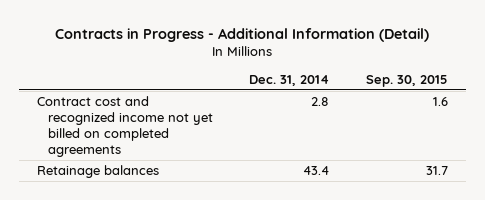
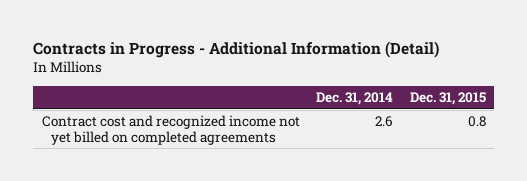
- | Dec. 31, 2014 | Sep. 30, 2015
+ | Dec. 31, 2014 | Dec. 31, 2015
- Contract cost and recognized income not yet billed on completed agreements | 2.8 | 1.6
- Retainage balances | 43.4 | 31.7
+ Contract cost and recognized income not yet billed on completed agreements | 2.6 | 0.8

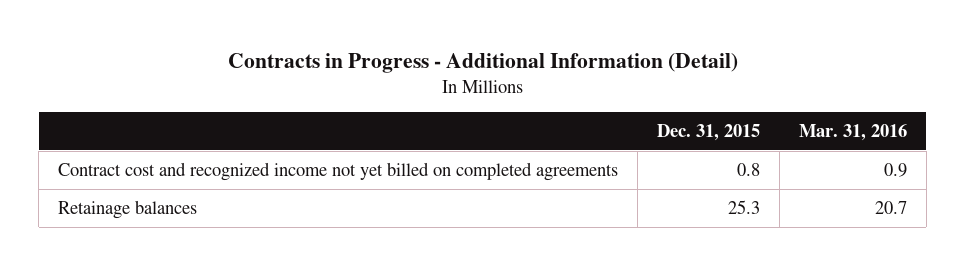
- | Dec. 31, 2014 | Dec. 31, 2015
+ | Dec. 31, 2015 | Mar. 31, 2016
+ Retainage balances | 25.3 | 20.7

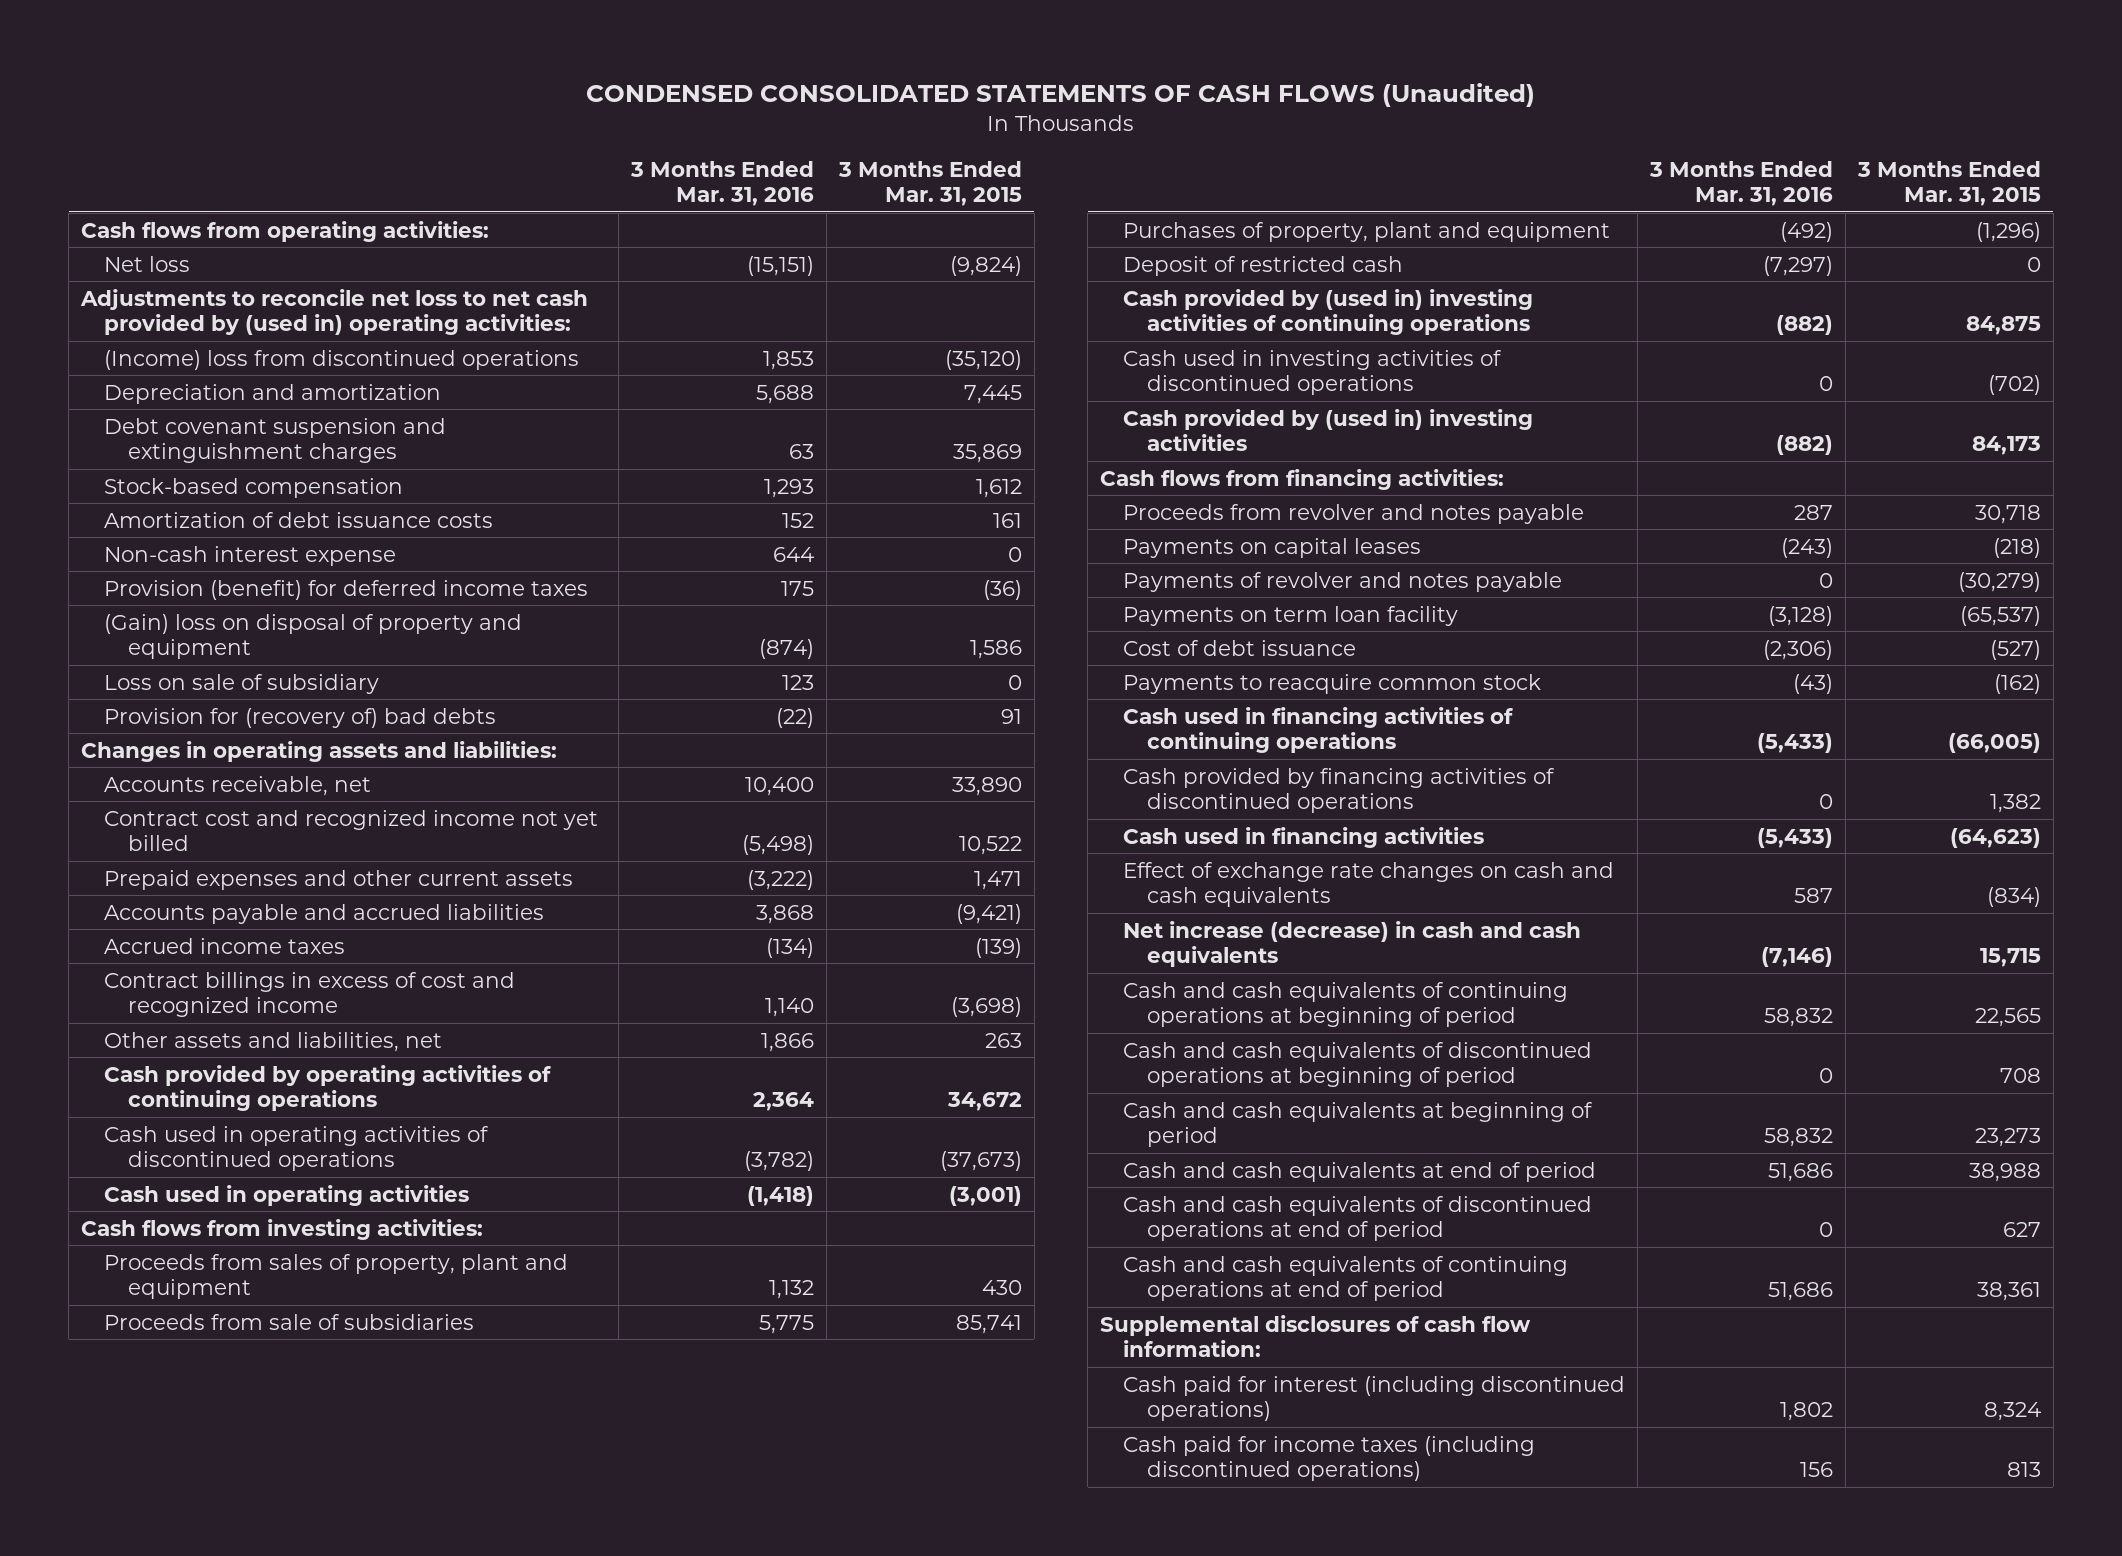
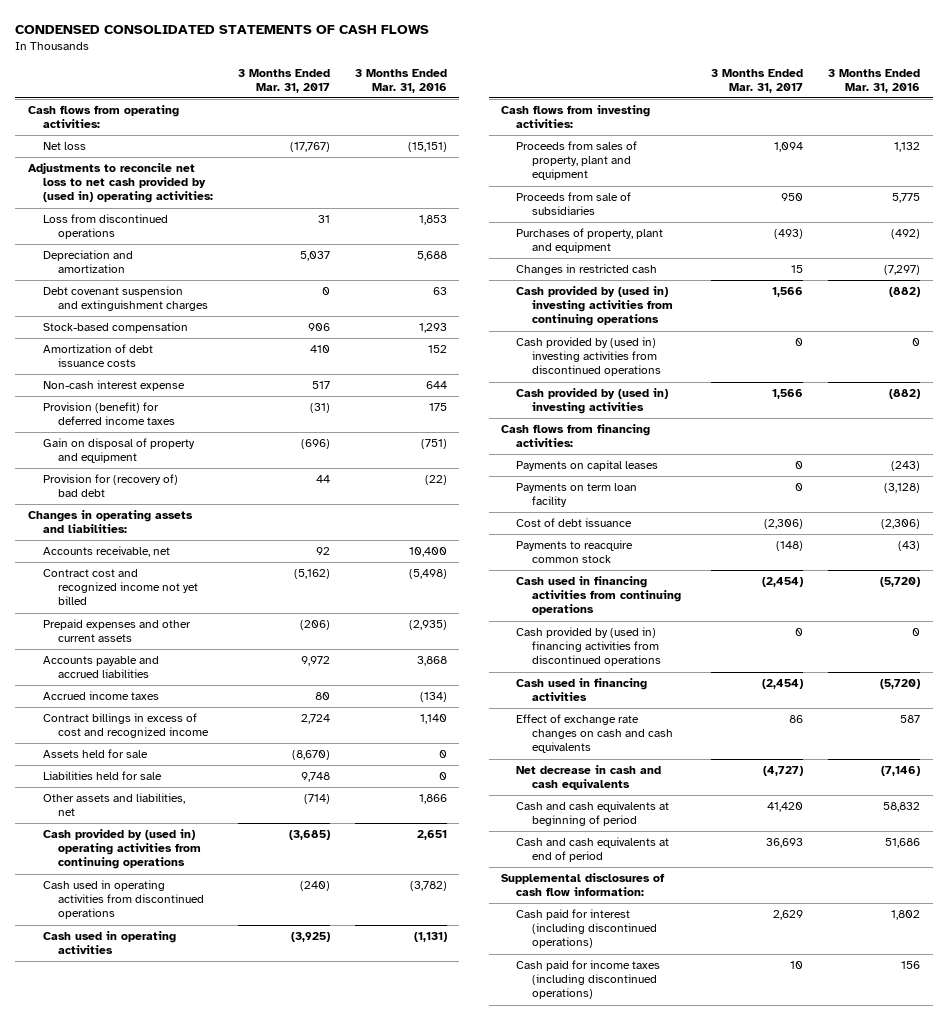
- CONDENSED CONSOLIDATED STATEMENTS OF CASH FLOWS (Unaudited)
+ CONDENSED CONSOLIDATED STATEMENTS OF CASH FLOWS
- | 3 Months Ended Mar. 31, 2016 | 3 Months Ended Mar. 31, 2015
+ | 3 Months Ended Mar. 31, 2017 | 3 Months Ended Mar. 31, 2016
- (Income) loss from discontinued operations | 1,853 | (35,120)
+ Loss from discontinued operations | 31 | 1,853
- (Gain) loss on disposal of property and equipment | (874) | 1,586
- Loss on sale of subsidiary | 123 | 0
- Provision for (recovery of) bad debts | (22) | 91
+ Gain on disposal of property and equipment | (696) | (751)
+ Provision for (recovery of) bad debt | 44 | (22)
- Prepaid expenses and other current assets | (3,222) | 1,471
+ Prepaid expenses and other current assets | (206) | (2,935)
+ Assets held for sale | (8,670) | 0
+ Liabilities held for sale | 9,748 | 0
- Cash provided by operating activities of continuing operations | 2,364 | 34,672
- Cash used in operating activities of discontinued operations | (3,782) | (37,673)
- Cash used in operating activities | (1,418) | (3,001)
+ Cash provided by (used in) operating activities from continuing operations | (3,685) | 2,651
+ Cash used in operating activities from discontinued operations | (240) | (3,782)
+ Cash used in operating activities | (3,925) | (1,131)
- Deposit of restricted cash | (7,297) | 0
- Cash provided by (used in) investing activities of continuing operations | (882) | 84,875
- Cash used in investing activities of discontinued operations | 0 | (702)
+ Changes in restricted cash | 15 | (7,297)
+ Cash provided by (used in) investing activities from continuing operations | 1,566 | (882)
+ Cash provided by (used in) investing activities from discontinued operations | 0 | 0
- Proceeds from revolver and notes payable | 287 | 30,718
- Payments of revolver and notes payable | 0 | (30,279)
- Cash used in financing activities of continuing operations | (5,433) | (66,005)
- Cash provided by financing activities of discontinued operations | 0 | 1,382
- Cash used in financing activities | (5,433) | (64,623)
+ Cash used in financing activities from continuing operations | (2,454) | (5,720)
+ Cash provided by (used in) financing activities from discontinued operations | 0 | 0
+ Cash used in financing activities | (2,454) | (5,720)
- Net increase (decrease) in cash and cash equivalents | (7,146) | 15,715
- Cash and cash equivalents of continuing operations at beginning of period | 58,832 | 22,565
- Cash and cash equivalents of discontinued operations at beginning of period | 0 | 708
+ Net decrease in cash and cash equivalents | (4,727) | (7,146)
- Cash and cash equivalents of discontinued operations at end of period | 0 | 627
- Cash and cash equivalents of continuing operations at end of period | 51,686 | 38,361

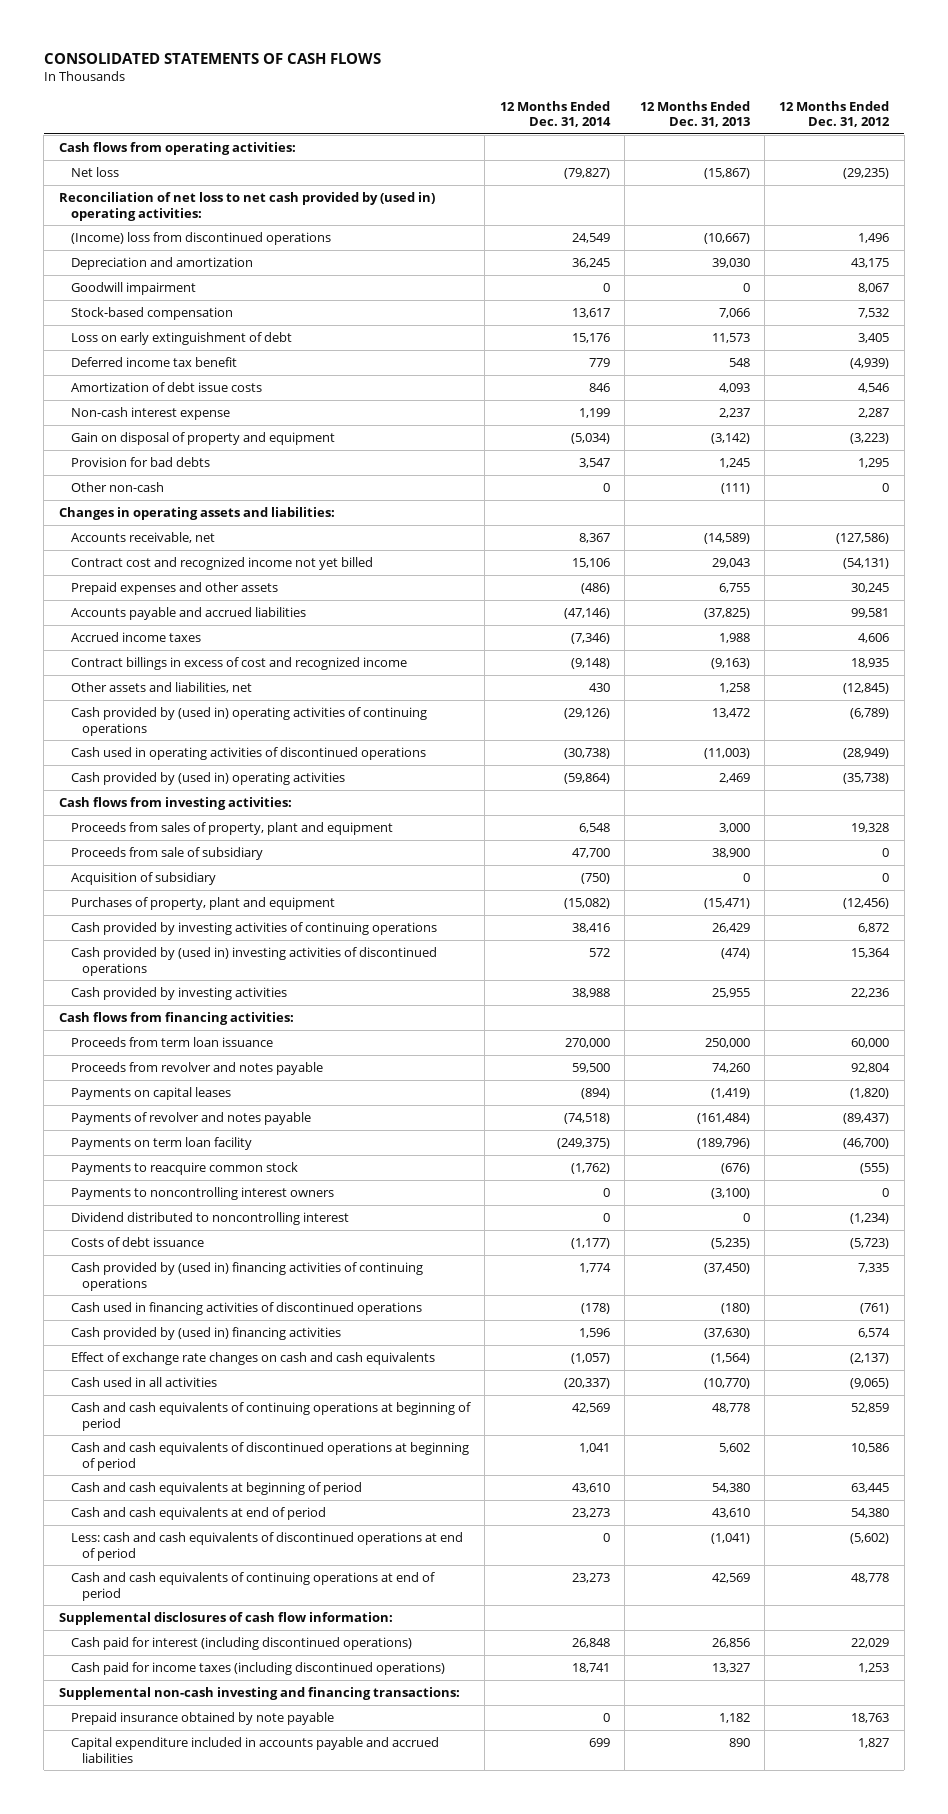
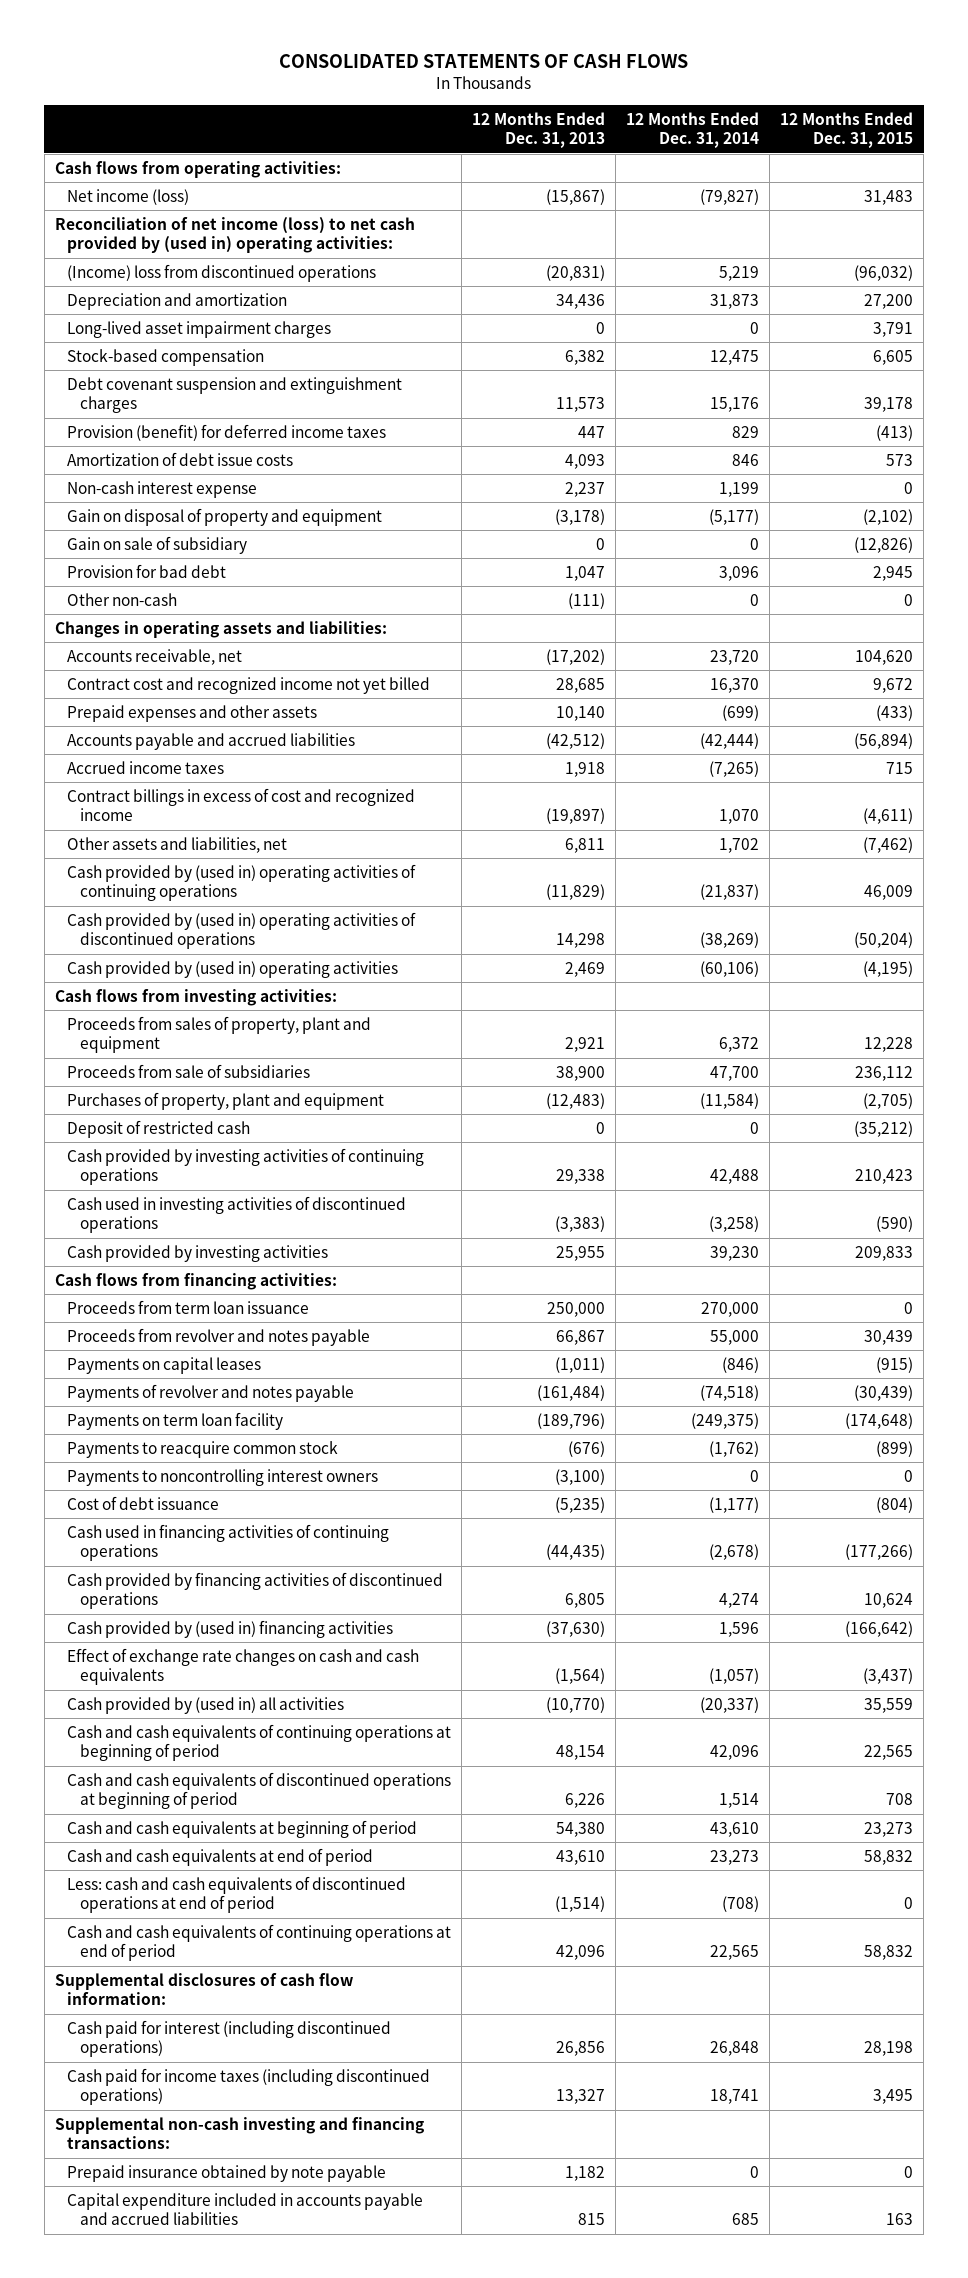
- | 12 Months Ended Dec. 31, 2014 | 12 Months Ended Dec. 31, 2013 | 12 Months Ended Dec. 31, 2012
+ | 12 Months Ended Dec. 31, 2013 | 12 Months Ended Dec. 31, 2014 | 12 Months Ended Dec. 31, 2015
- Net loss | (79,827) | (15,867) | (29,235)
- Reconciliation of net loss to net cash provided by (used in) operating activities:
- (Income) loss from discontinued operations | 24,549 | (10,667) | 1,496
- Depreciation and amortization | 36,245 | 39,030 | 43,175
- Goodwill impairment | 0 | 0 | 8,067
- Stock-based compensation | 13,617 | 7,066 | 7,532
- Loss on early extinguishment of debt | 15,176 | 11,573 | 3,405
- Deferred income tax benefit | 779 | 548 | (4,939)
+ Net income (loss) | (15,867) | (79,827) | 31,483
+ Reconciliation of net income (loss) to net cash provided by (used in) operating activities:
+ (Income) loss from discontinued operations | (20,831) | 5,219 | (96,032)
+ Depreciation and amortization | 34,436 | 31,873 | 27,200
+ Long-lived asset impairment charges | 0 | 0 | 3,791
+ Stock-based compensation | 6,382 | 12,475 | 6,605
+ Debt covenant suspension and extinguishment charges | 11,573 | 15,176 | 39,178
+ Provision (benefit) for deferred income taxes | 447 | 829 | (413)
- Gain on disposal of property and equipment | (5,034) | (3,142) | (3,223)
- Provision for bad debts | 3,547 | 1,245 | 1,295
+ Gain on disposal of property and equipment | (3,178) | (5,177) | (2,102)
+ Gain on sale of subsidiary | 0 | 0 | (12,826)
+ Provision for bad debt | 1,047 | 3,096 | 2,945
- Accounts receivable, net | 8,367 | (14,589) | (127,586)
- Contract cost and recognized income not yet billed | 15,106 | 29,043 | (54,131)
- Prepaid expenses and other assets | (486) | 6,755 | 30,245
- Accounts payable and accrued liabilities | (47,146) | (37,825) | 99,581
- Accrued income taxes | (7,346) | 1,988 | 4,606
- Contract billings in excess of cost and recognized income | (9,148) | (9,163) | 18,935
- Other assets and liabilities, net | 430 | 1,258 | (12,845)
- Cash provided by (used in) operating activities of continuing operations | (29,126) | 13,472 | (6,789)
- Cash used in operating activities of discontinued operations | (30,738) | (11,003) | (28,949)
- Cash provided by (used in) operating activities | (59,864) | 2,469 | (35,738)
+ Accounts receivable, net | (17,202) | 23,720 | 104,620
+ Contract cost and recognized income not yet billed | 28,685 | 16,370 | 9,672
+ Prepaid expenses and other assets | 10,140 | (699) | (433)
+ Accounts payable and accrued liabilities | (42,512) | (42,444) | (56,894)
+ Accrued income taxes | 1,918 | (7,265) | 715
+ Contract billings in excess of cost and recognized income | (19,897) | 1,070 | (4,611)
+ Other assets and liabilities, net | 6,811 | 1,702 | (7,462)
+ Cash provided by (used in) operating activities of continuing operations | (11,829) | (21,837) | 46,009
+ Cash provided by (used in) operating activities of discontinued operations | 14,298 | (38,269) | (50,204)
+ Cash provided by (used in) operating activities | 2,469 | (60,106) | (4,195)
- Proceeds from sales of property, plant and equipment | 6,548 | 3,000 | 19,328
- Proceeds from sale of subsidiary | 47,700 | 38,900 | 0
- Acquisition of subsidiary | (750) | 0 | 0
- Purchases of property, plant and equipment | (15,082) | (15,471) | (12,456)
- Cash provided by investing activities of continuing operations | 38,416 | 26,429 | 6,872
- Cash provided by (used in) investing activities of discontinued operations | 572 | (474) | 15,364
- Cash provided by investing activities | 38,988 | 25,955 | 22,236
+ Proceeds from sales of property, plant and equipment | 2,921 | 6,372 | 12,228
+ Proceeds from sale of subsidiaries | 38,900 | 47,700 | 236,112
+ Purchases of property, plant and equipment | (12,483) | (11,584) | (2,705)
+ Deposit of restricted cash | 0 | 0 | (35,212)
+ Cash provided by investing activities of continuing operations | 29,338 | 42,488 | 210,423
+ Cash used in investing activities of discontinued operations | (3,383) | (3,258) | (590)
+ Cash provided by investing activities | 25,955 | 39,230 | 209,833
- Proceeds from revolver and notes payable | 59,500 | 74,260 | 92,804
- Payments on capital leases | (894) | (1,419) | (1,820)
+ Proceeds from revolver and notes payable | 66,867 | 55,000 | 30,439
+ Payments on capital leases | (1,011) | (846) | (915)
- Dividend distributed to noncontrolling interest | 0 | 0 | (1,234)
- Costs of debt issuance | (1,177) | (5,235) | (5,723)
- Cash provided by (used in) financing activities of continuing operations | 1,774 | (37,450) | 7,335
- Cash used in financing activities of discontinued operations | (178) | (180) | (761)
+ Cost of debt issuance | (5,235) | (1,177) | (804)
+ Cash used in financing activities of continuing operations | (44,435) | (2,678) | (177,266)
+ Cash provided by financing activities of discontinued operations | 6,805 | 4,274 | 10,624
- Cash used in all activities | (20,337) | (10,770) | (9,065)
- Cash and cash equivalents of continuing operations at beginning of period | 42,569 | 48,778 | 52,859
- Cash and cash equivalents of discontinued operations at beginning of period | 1,041 | 5,602 | 10,586
+ Cash provided by (used in) all activities | (10,770) | (20,337) | 35,559
+ Cash and cash equivalents of continuing operations at beginning of period | 48,154 | 42,096 | 22,565
+ Cash and cash equivalents of discontinued operations at beginning of period | 6,226 | 1,514 | 708
- Less: cash and cash equivalents of discontinued operations at end of period | 0 | (1,041) | (5,602)
- Cash and cash equivalents of continuing operations at end of period | 23,273 | 42,569 | 48,778
+ Less: cash and cash equivalents of discontinued operations at end of period | (1,514) | (708) | 0
+ Cash and cash equivalents of continuing operations at end of period | 42,096 | 22,565 | 58,832
- Capital expenditure included in accounts payable and accrued liabilities | 699 | 890 | 1,827
+ Capital expenditure included in accounts payable and accrued liabilities | 815 | 685 | 163

